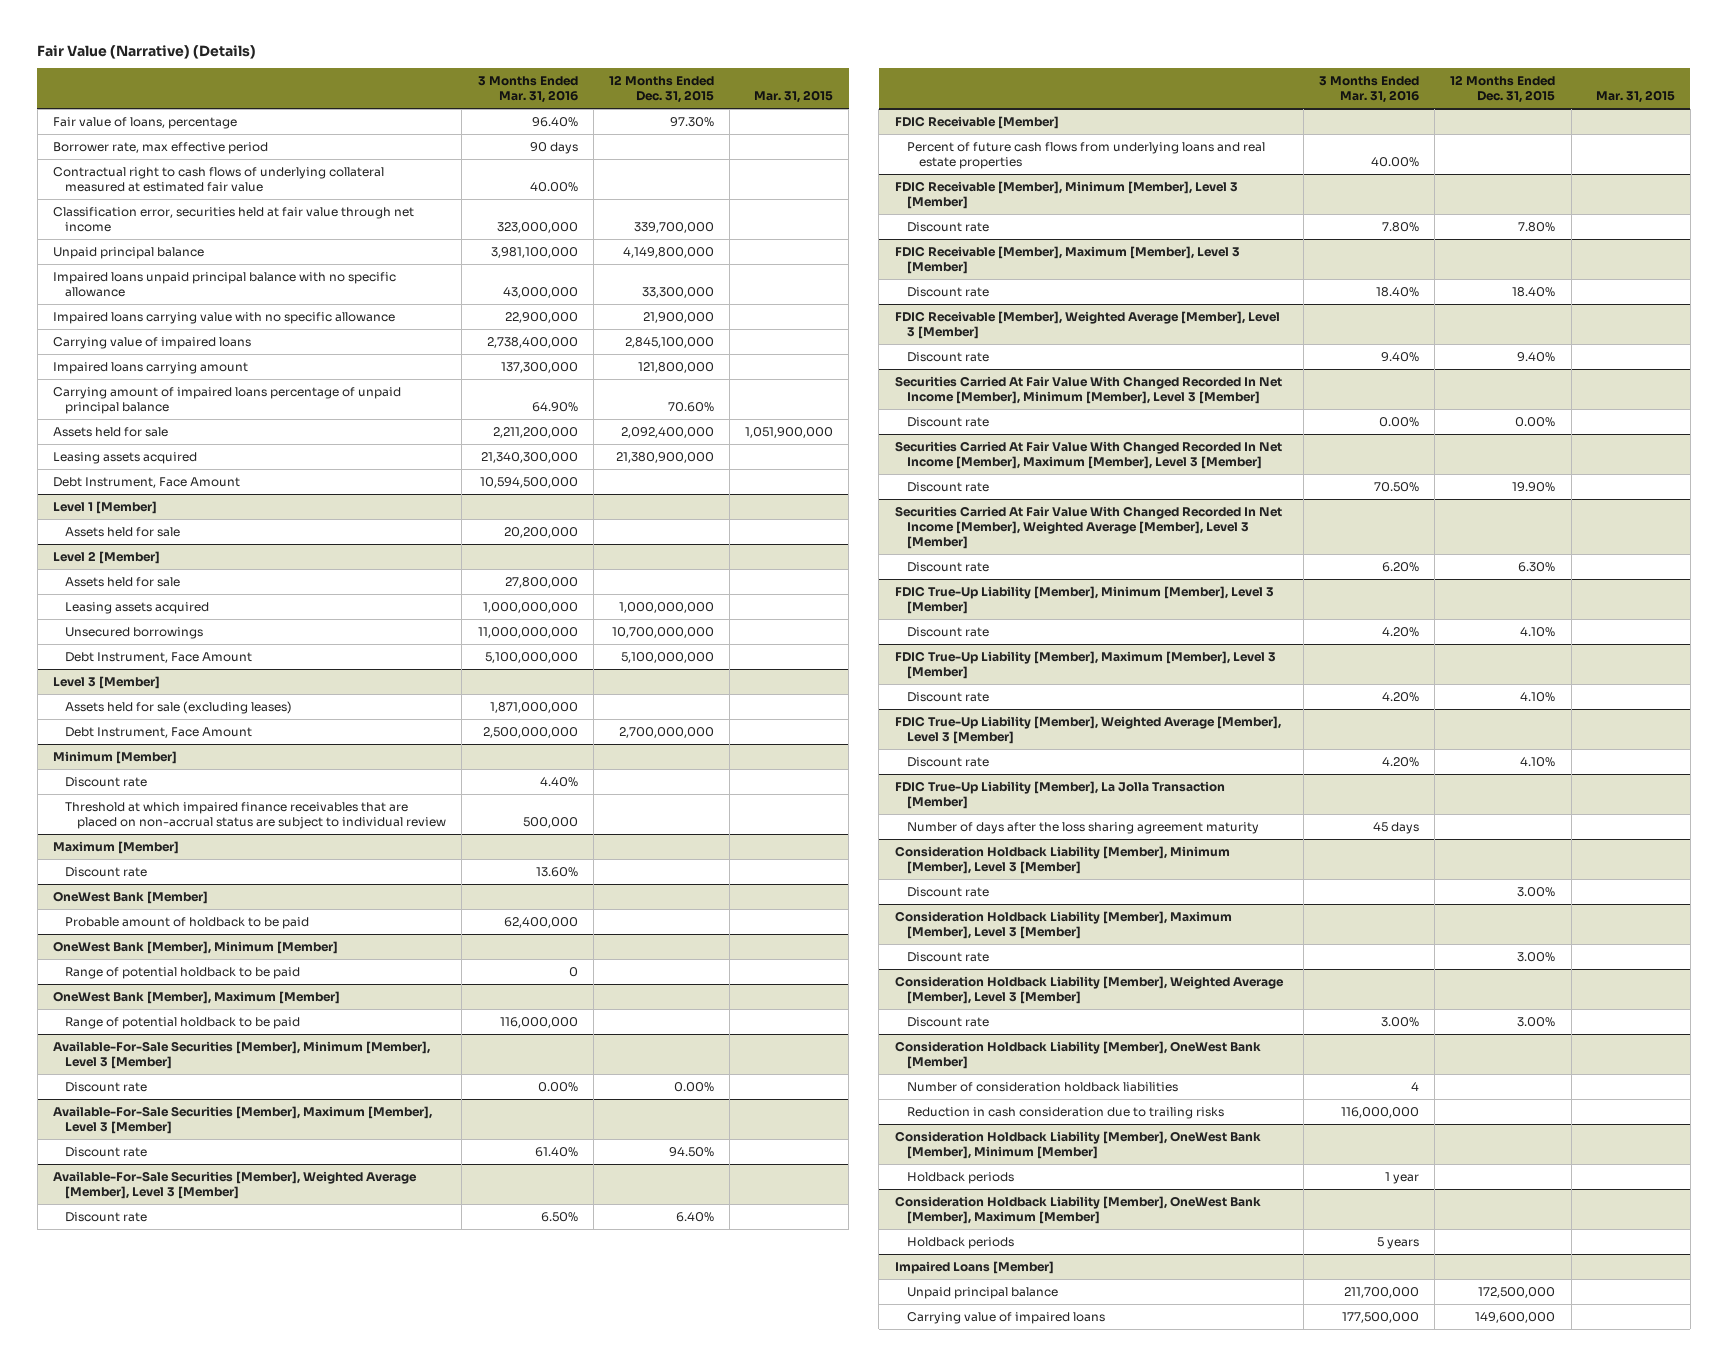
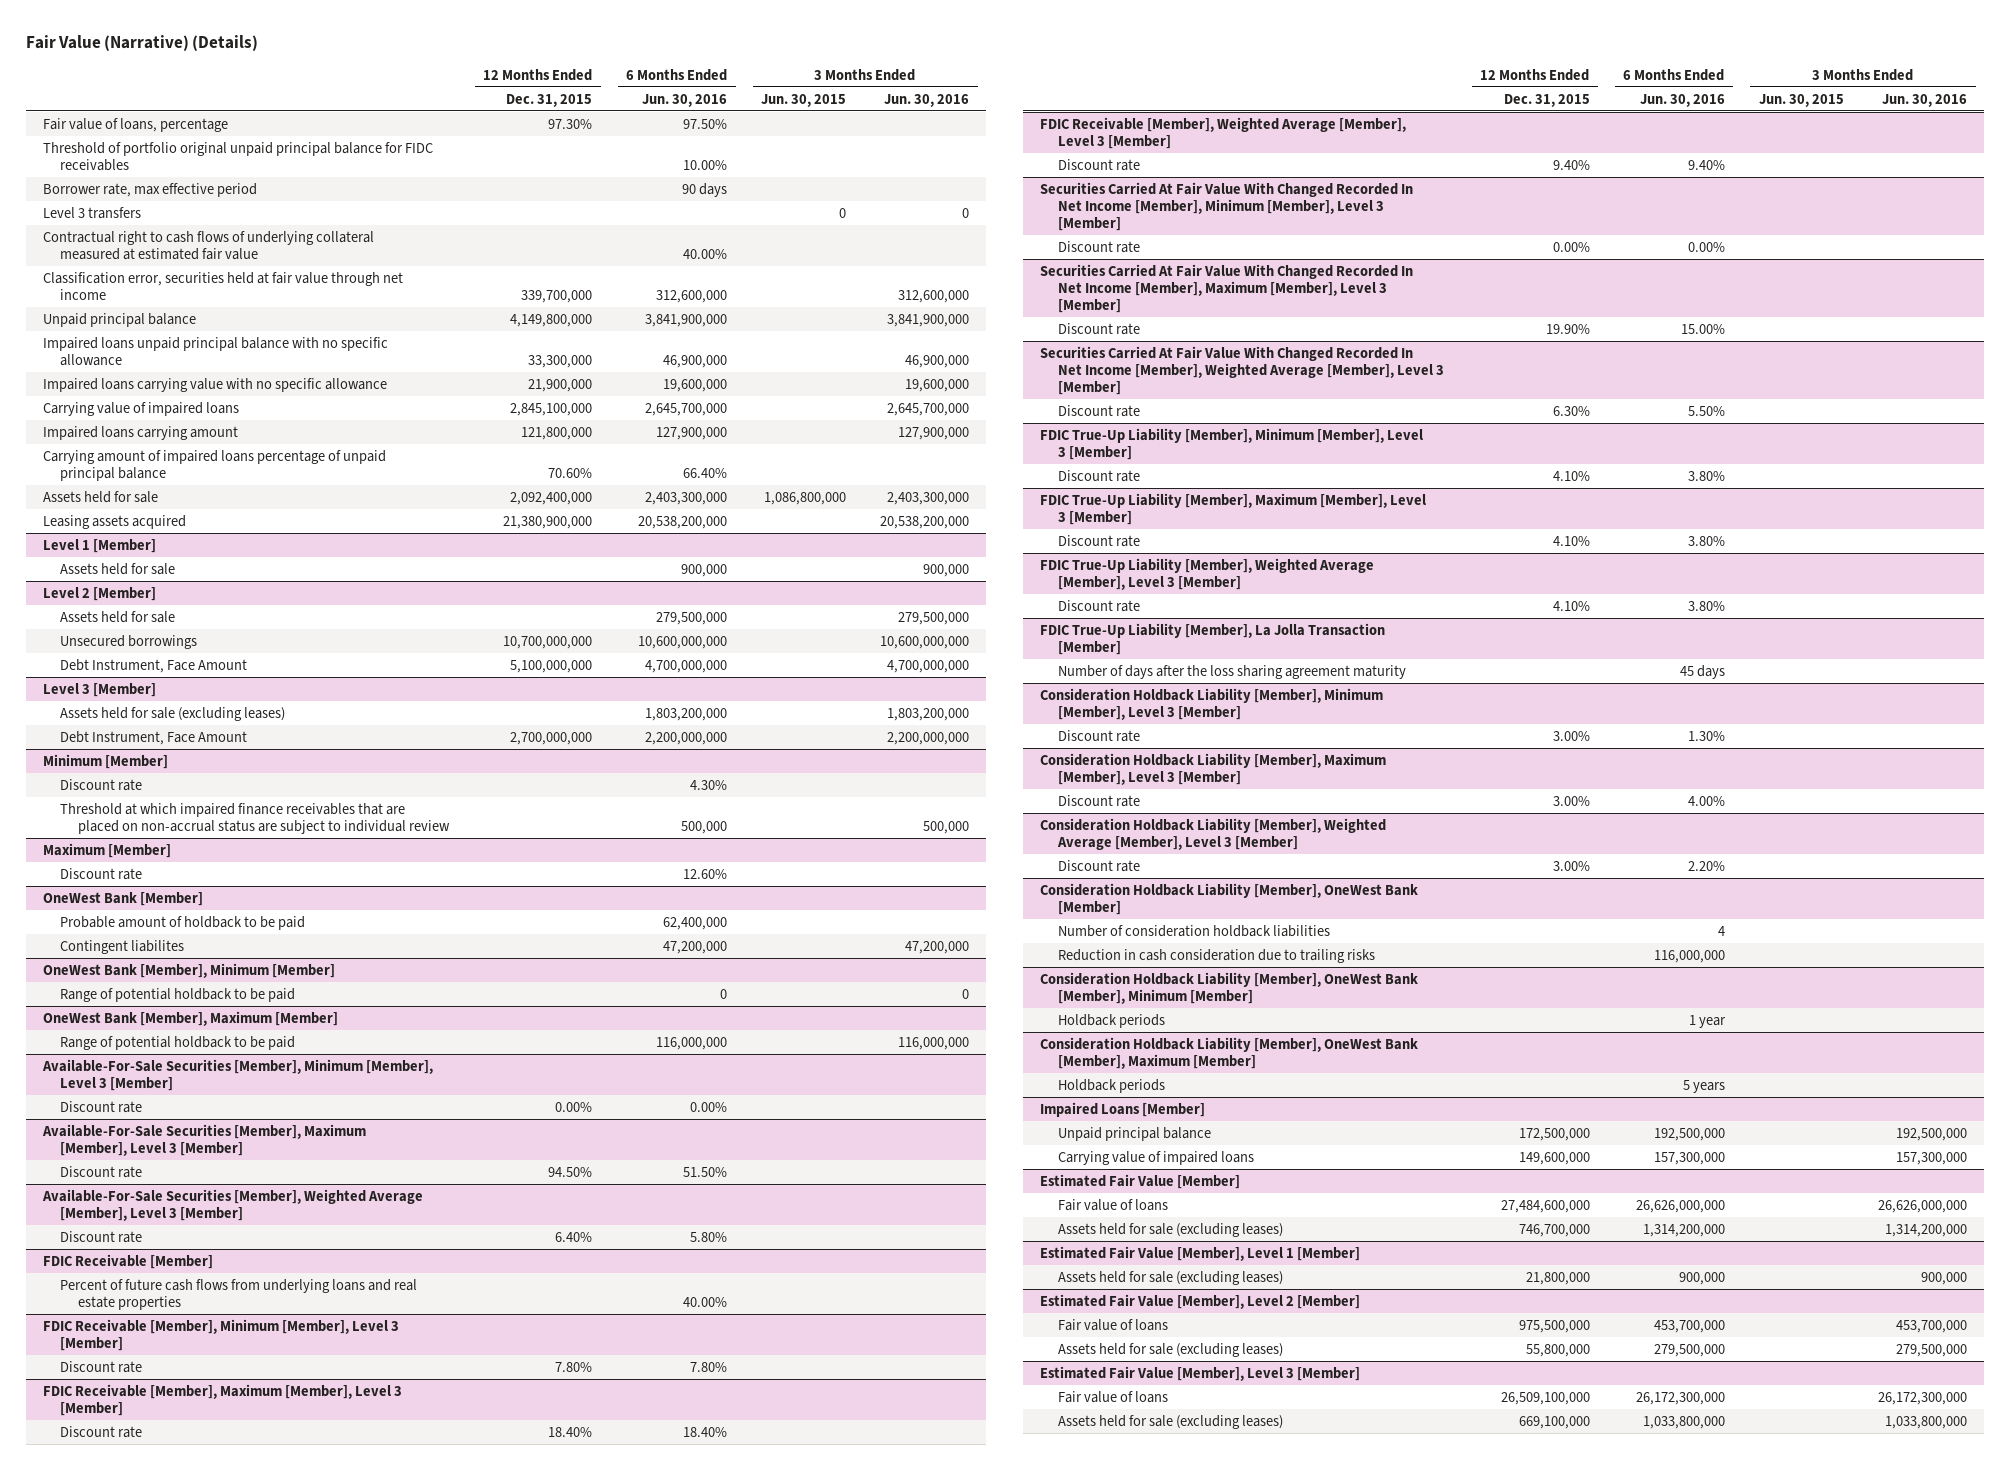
- | 3 Months Ended Mar. 31, 2016 | 12 Months Ended Dec. 31, 2015 | Mar. 31, 2015
+ | 12 Months Ended Dec. 31, 2015 | 6 Months Ended Jun. 30, 2016 | 3 Months Ended Jun. 30, 2015 | 3 Months Ended Jun. 30, 2016
+ Threshold of portfolio original unpaid principal balance for FIDC receivables | | 10.00% | |
+ Level 3 transfers | | | 0 | 0
- Debt Instrument, Face Amount | 10,594,500,000 | |
@ Level 2 [Member]
- Leasing assets acquired | 1,000,000,000 | 1,000,000,000 |
@ OneWest Bank [Member]
+ Contingent liabilites | | 47,200,000 | | 47,200,000
+ Estimated Fair Value [Member]
+ Fair value of loans | 27,484,600,000 | 26,626,000,000 | | 26,626,000,000
+ Assets held for sale (excluding leases) | 746,700,000 | 1,314,200,000 | | 1,314,200,000
+ Estimated Fair Value [Member], Level 1 [Member]
+ Assets held for sale (excluding leases) | 21,800,000 | 900,000 | | 900,000
+ Estimated Fair Value [Member], Level 2 [Member]
+ Fair value of loans | 975,500,000 | 453,700,000 | | 453,700,000
+ Assets held for sale (excluding leases) | 55,800,000 | 279,500,000 | | 279,500,000
+ Estimated Fair Value [Member], Level 3 [Member]
+ Fair value of loans | 26,509,100,000 | 26,172,300,000 | | 26,172,300,000
+ Assets held for sale (excluding leases) | 669,100,000 | 1,033,800,000 | | 1,033,800,000

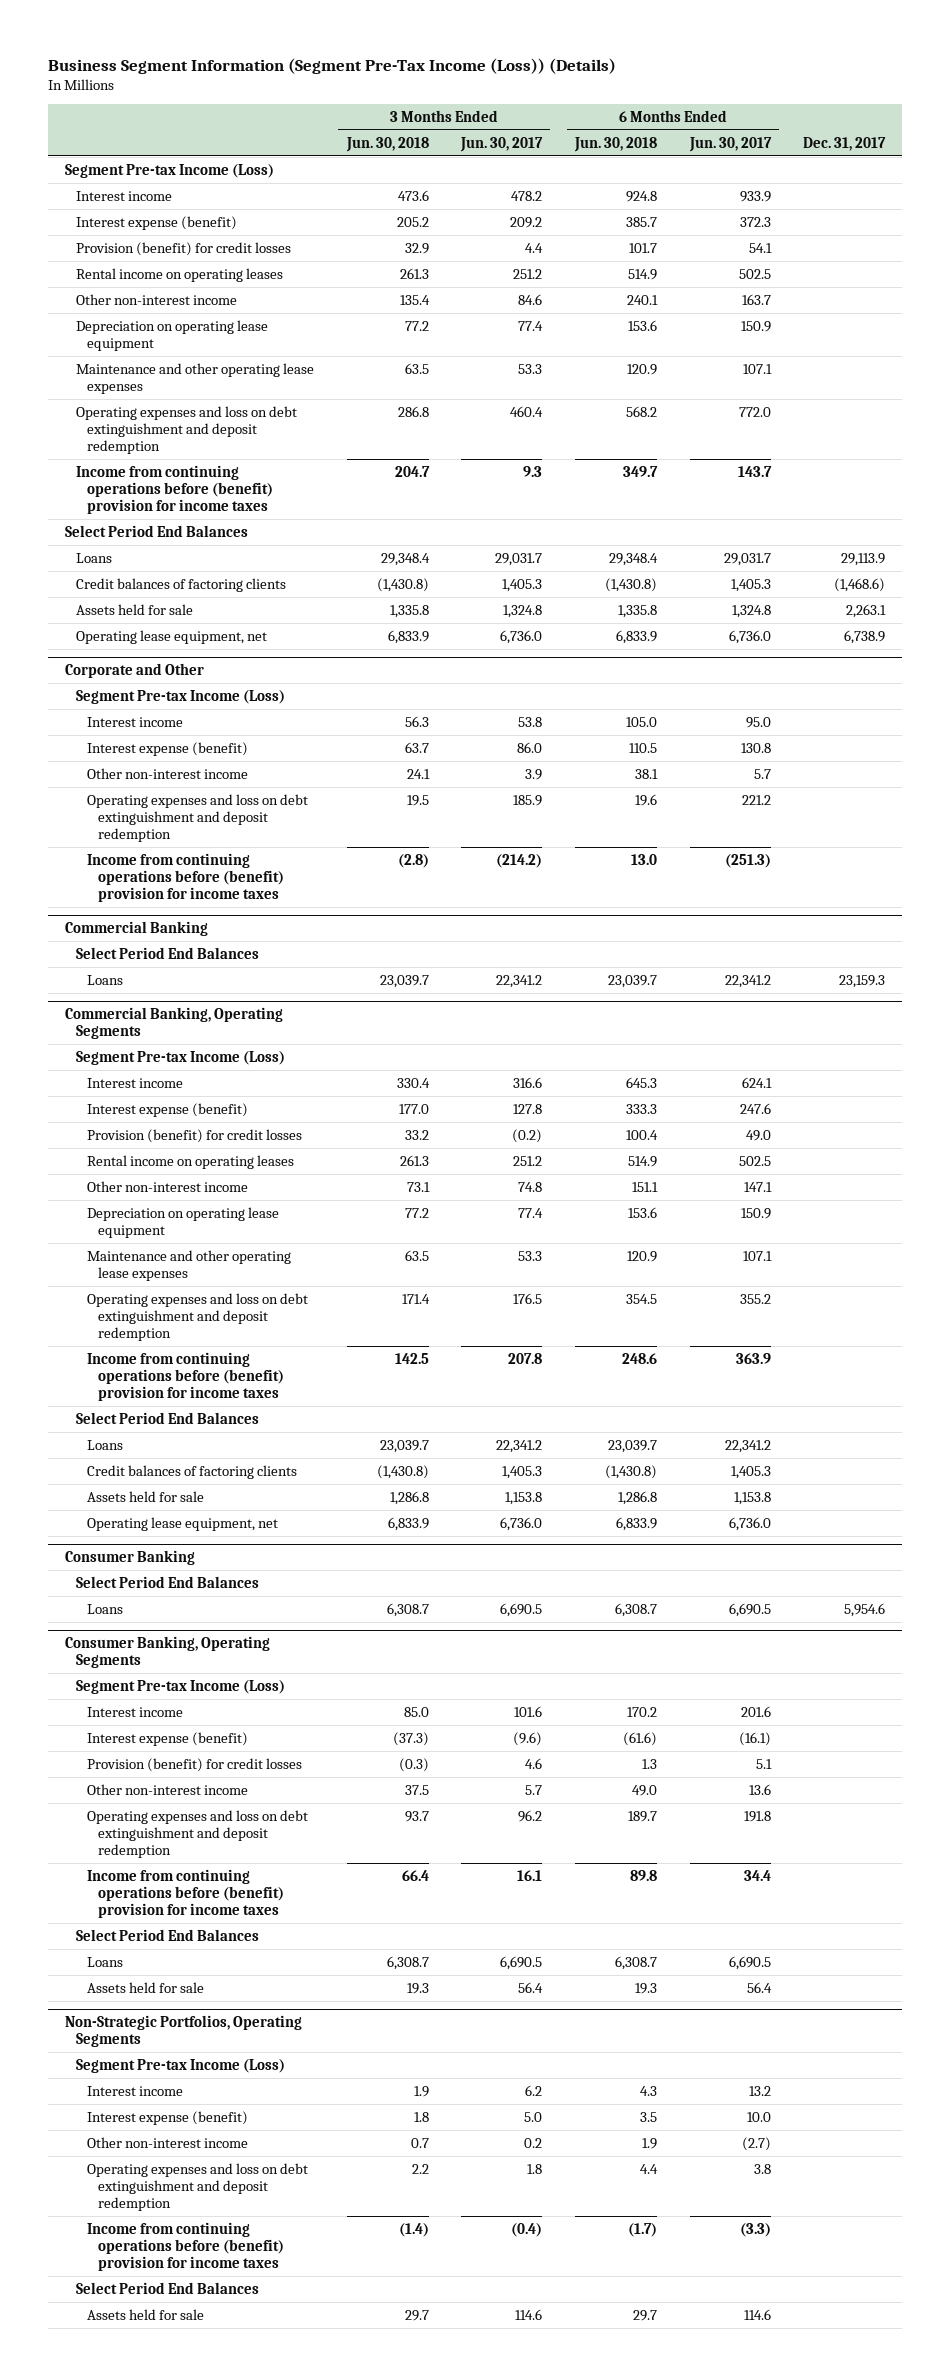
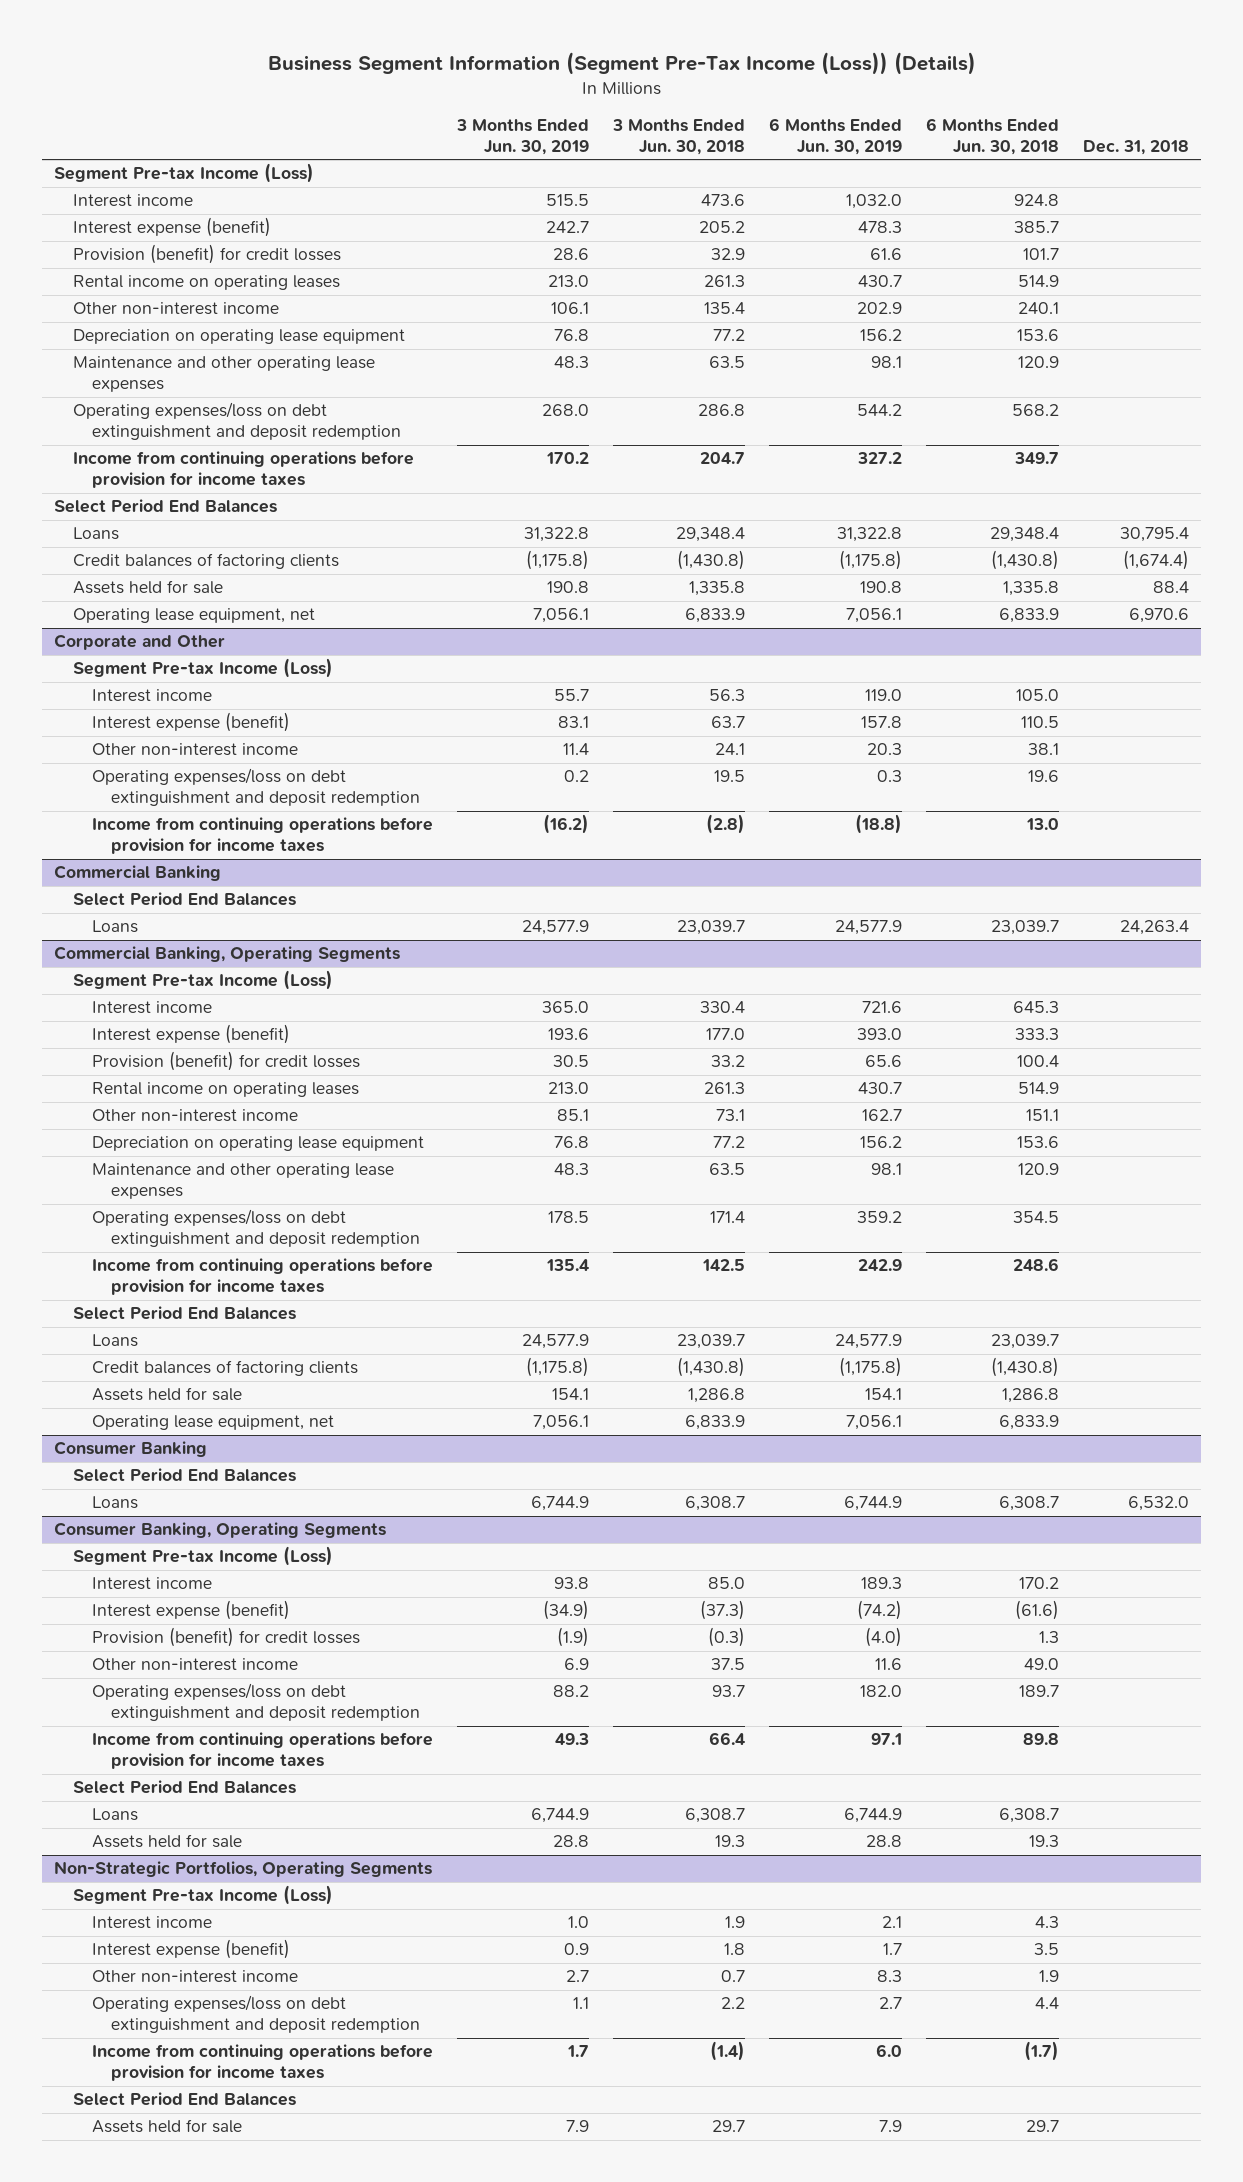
- | 3 Months Ended Jun. 30, 2018 | 3 Months Ended Jun. 30, 2017 | 6 Months Ended Jun. 30, 2018 | 6 Months Ended Jun. 30, 2017 | Dec. 31, 2017
+ | 3 Months Ended Jun. 30, 2019 | 3 Months Ended Jun. 30, 2018 | 6 Months Ended Jun. 30, 2019 | 6 Months Ended Jun. 30, 2018 | Dec. 31, 2018
- Operating expenses and loss on debt extinguishment and deposit redemption | 286.8 | 460.4 | 568.2 | 772.0 |
- Income from continuing operations before (benefit) provision for income taxes | 204.7 | 9.3 | 349.7 | 143.7 |
+ Operating expenses/loss on debt extinguishment and deposit redemption | 268.0 | 286.8 | 544.2 | 568.2 |
+ Income from continuing operations before provision for income taxes | 170.2 | 204.7 | 327.2 | 349.7 |
@ Corporate and Other
- Operating expenses and loss on debt extinguishment and deposit redemption | 19.5 | 185.9 | 19.6 | 221.2 |
- Income from continuing operations before (benefit) provision for income taxes | (2.8) | (214.2) | 13.0 | (251.3) |
+ Operating expenses/loss on debt extinguishment and deposit redemption | 0.2 | 19.5 | 0.3 | 19.6 |
+ Income from continuing operations before provision for income taxes | (16.2) | (2.8) | (18.8) | 13.0 |
@ Commercial Banking, Operating Segments
- Operating expenses and loss on debt extinguishment and deposit redemption | 171.4 | 176.5 | 354.5 | 355.2 |
- Income from continuing operations before (benefit) provision for income taxes | 142.5 | 207.8 | 248.6 | 363.9 |
+ Operating expenses/loss on debt extinguishment and deposit redemption | 178.5 | 171.4 | 359.2 | 354.5 |
+ Income from continuing operations before provision for income taxes | 135.4 | 142.5 | 242.9 | 248.6 |
@ Consumer Banking, Operating Segments
- Operating expenses and loss on debt extinguishment and deposit redemption | 93.7 | 96.2 | 189.7 | 191.8 |
- Income from continuing operations before (benefit) provision for income taxes | 66.4 | 16.1 | 89.8 | 34.4 |
+ Operating expenses/loss on debt extinguishment and deposit redemption | 88.2 | 93.7 | 182.0 | 189.7 |
+ Income from continuing operations before provision for income taxes | 49.3 | 66.4 | 97.1 | 89.8 |
@ Non-Strategic Portfolios, Operating Segments
- Operating expenses and loss on debt extinguishment and deposit redemption | 2.2 | 1.8 | 4.4 | 3.8 |
- Income from continuing operations before (benefit) provision for income taxes | (1.4) | (0.4) | (1.7) | (3.3) |
+ Operating expenses/loss on debt extinguishment and deposit redemption | 1.1 | 2.2 | 2.7 | 4.4 |
+ Income from continuing operations before provision for income taxes | 1.7 | (1.4) | 6.0 | (1.7) |

